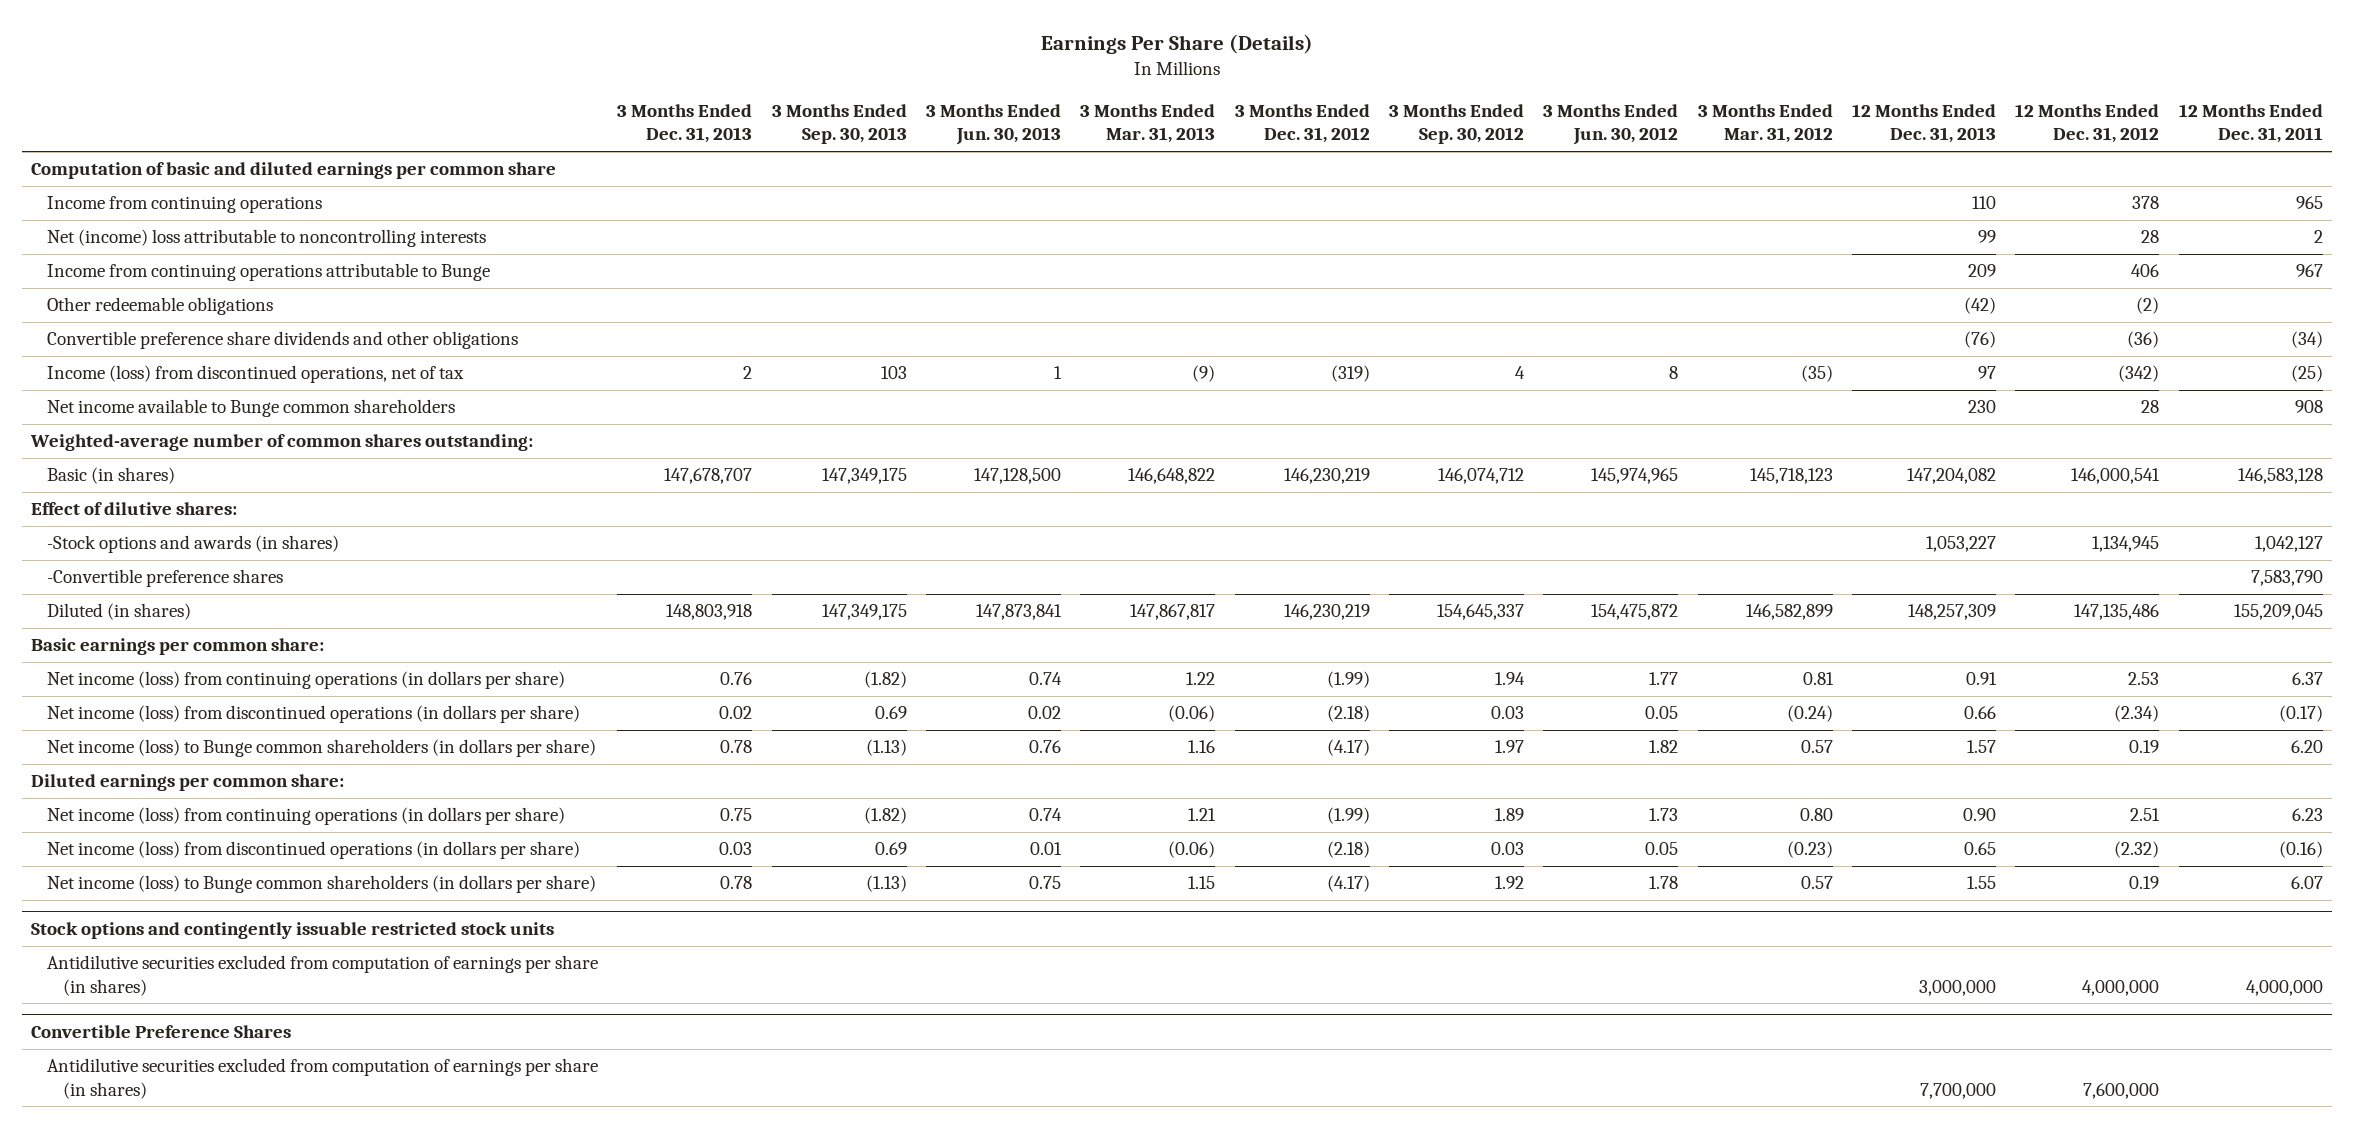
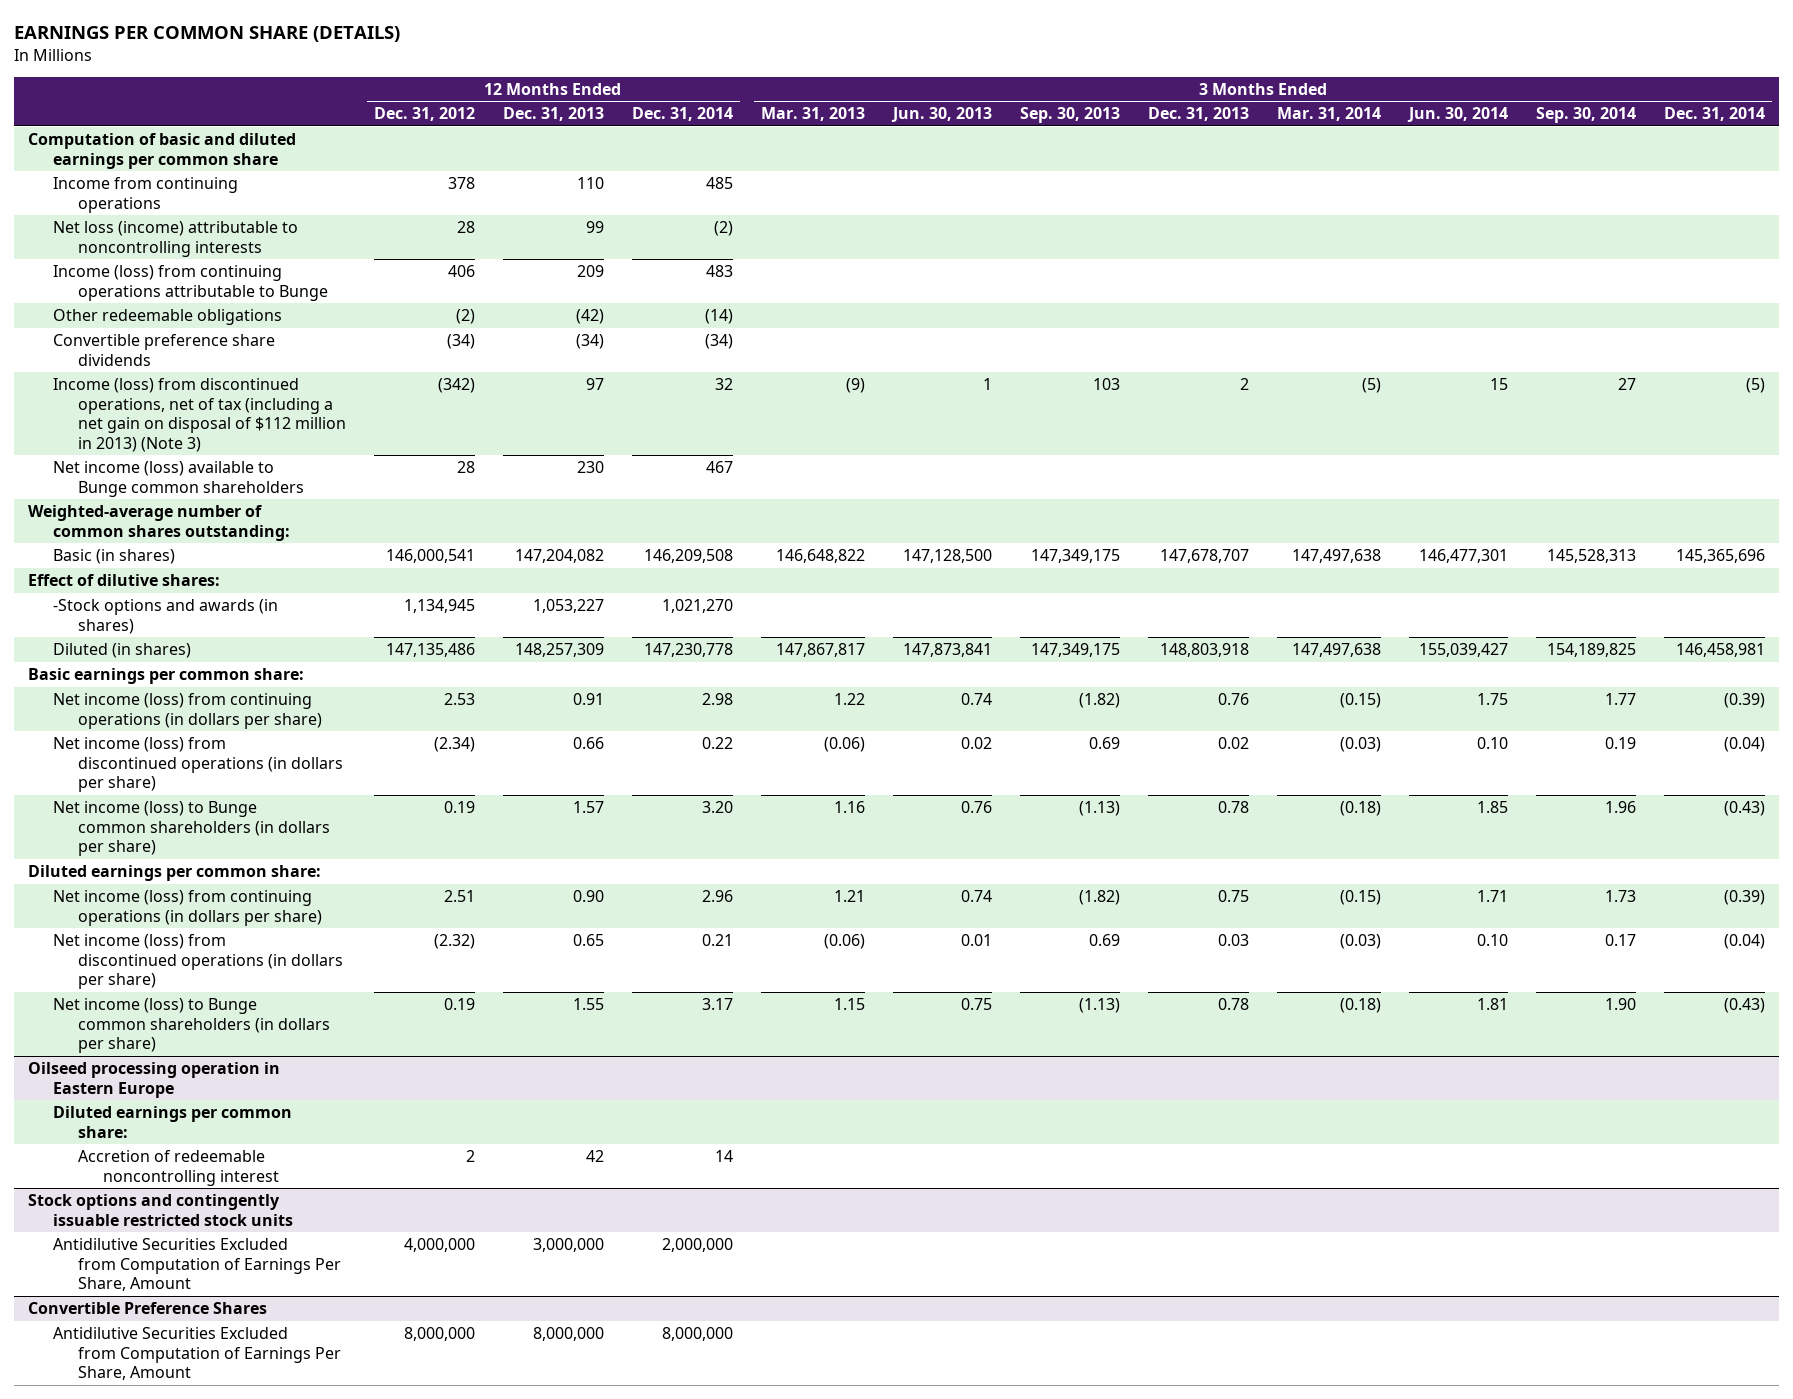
- Earnings Per Share (Details)
+ EARNINGS PER COMMON SHARE (DETAILS)
- | 3 Months Ended Dec. 31, 2013 | 3 Months Ended Sep. 30, 2013 | 3 Months Ended Jun. 30, 2013 | 3 Months Ended Mar. 31, 2013 | 3 Months Ended Dec. 31, 2012 | 3 Months Ended Sep. 30, 2012 | 3 Months Ended Jun. 30, 2012 | 3 Months Ended Mar. 31, 2012 | 12 Months Ended Dec. 31, 2013 | 12 Months Ended Dec. 31, 2012 | 12 Months Ended Dec. 31, 2011
+ | 12 Months Ended Dec. 31, 2012 | 12 Months Ended Dec. 31, 2013 | 12 Months Ended Dec. 31, 2014 | 3 Months Ended Mar. 31, 2013 | 3 Months Ended Jun. 30, 2013 | 3 Months Ended Sep. 30, 2013 | 3 Months Ended Dec. 31, 2013 | 3 Months Ended Mar. 31, 2014 | 3 Months Ended Jun. 30, 2014 | 3 Months Ended Sep. 30, 2014 | 3 Months Ended Dec. 31, 2014
- Net (income) loss attributable to noncontrolling interests | | | | | | | | | 99 | 28 | 2
- Income from continuing operations attributable to Bunge | | | | | | | | | 209 | 406 | 967
+ Net loss (income) attributable to noncontrolling interests | 28 | 99 | (2) | | | | | | | |
+ Income (loss) from continuing operations attributable to Bunge | 406 | 209 | 483 | | | | | | | |
- Convertible preference share dividends and other obligations | | | | | | | | | (76) | (36) | (34)
- Income (loss) from discontinued operations, net of tax | 2 | 103 | 1 | (9) | (319) | 4 | 8 | (35) | 97 | (342) | (25)
- Net income available to Bunge common shareholders | | | | | | | | | 230 | 28 | 908
+ Convertible preference share dividends | (34) | (34) | (34) | | | | | | | |
+ Income (loss) from discontinued operations, net of tax (including a net gain on disposal of $112 million in 2013) (Note 3) | (342) | 97 | 32 | (9) | 1 | 103 | 2 | (5) | 15 | 27 | (5)
+ Net income (loss) available to Bunge common shareholders | 28 | 230 | 467 | | | | | | | |
- -Convertible preference shares | | | | | | | | | | | 7,583,790
+ Oilseed processing operation in Eastern Europe
+ Diluted earnings per common share:
+ Accretion of redeemable noncontrolling interest | 2 | 42 | 14 | | | | | | | |
@ Stock options and contingently issuable restricted stock units
- Antidilutive securities excluded from computation of earnings per share (in shares) | | | | | | | | | 3,000,000 | 4,000,000 | 4,000,000
+ Antidilutive Securities Excluded from Computation of Earnings Per Share, Amount | 4,000,000 | 3,000,000 | 2,000,000 | | | | | | | |
@ Convertible Preference Shares
- Antidilutive securities excluded from computation of earnings per share (in shares) | | | | | | | | | 7,700,000 | 7,600,000 |
+ Antidilutive Securities Excluded from Computation of Earnings Per Share, Amount | 8,000,000 | 8,000,000 | 8,000,000 | | | | | | | |

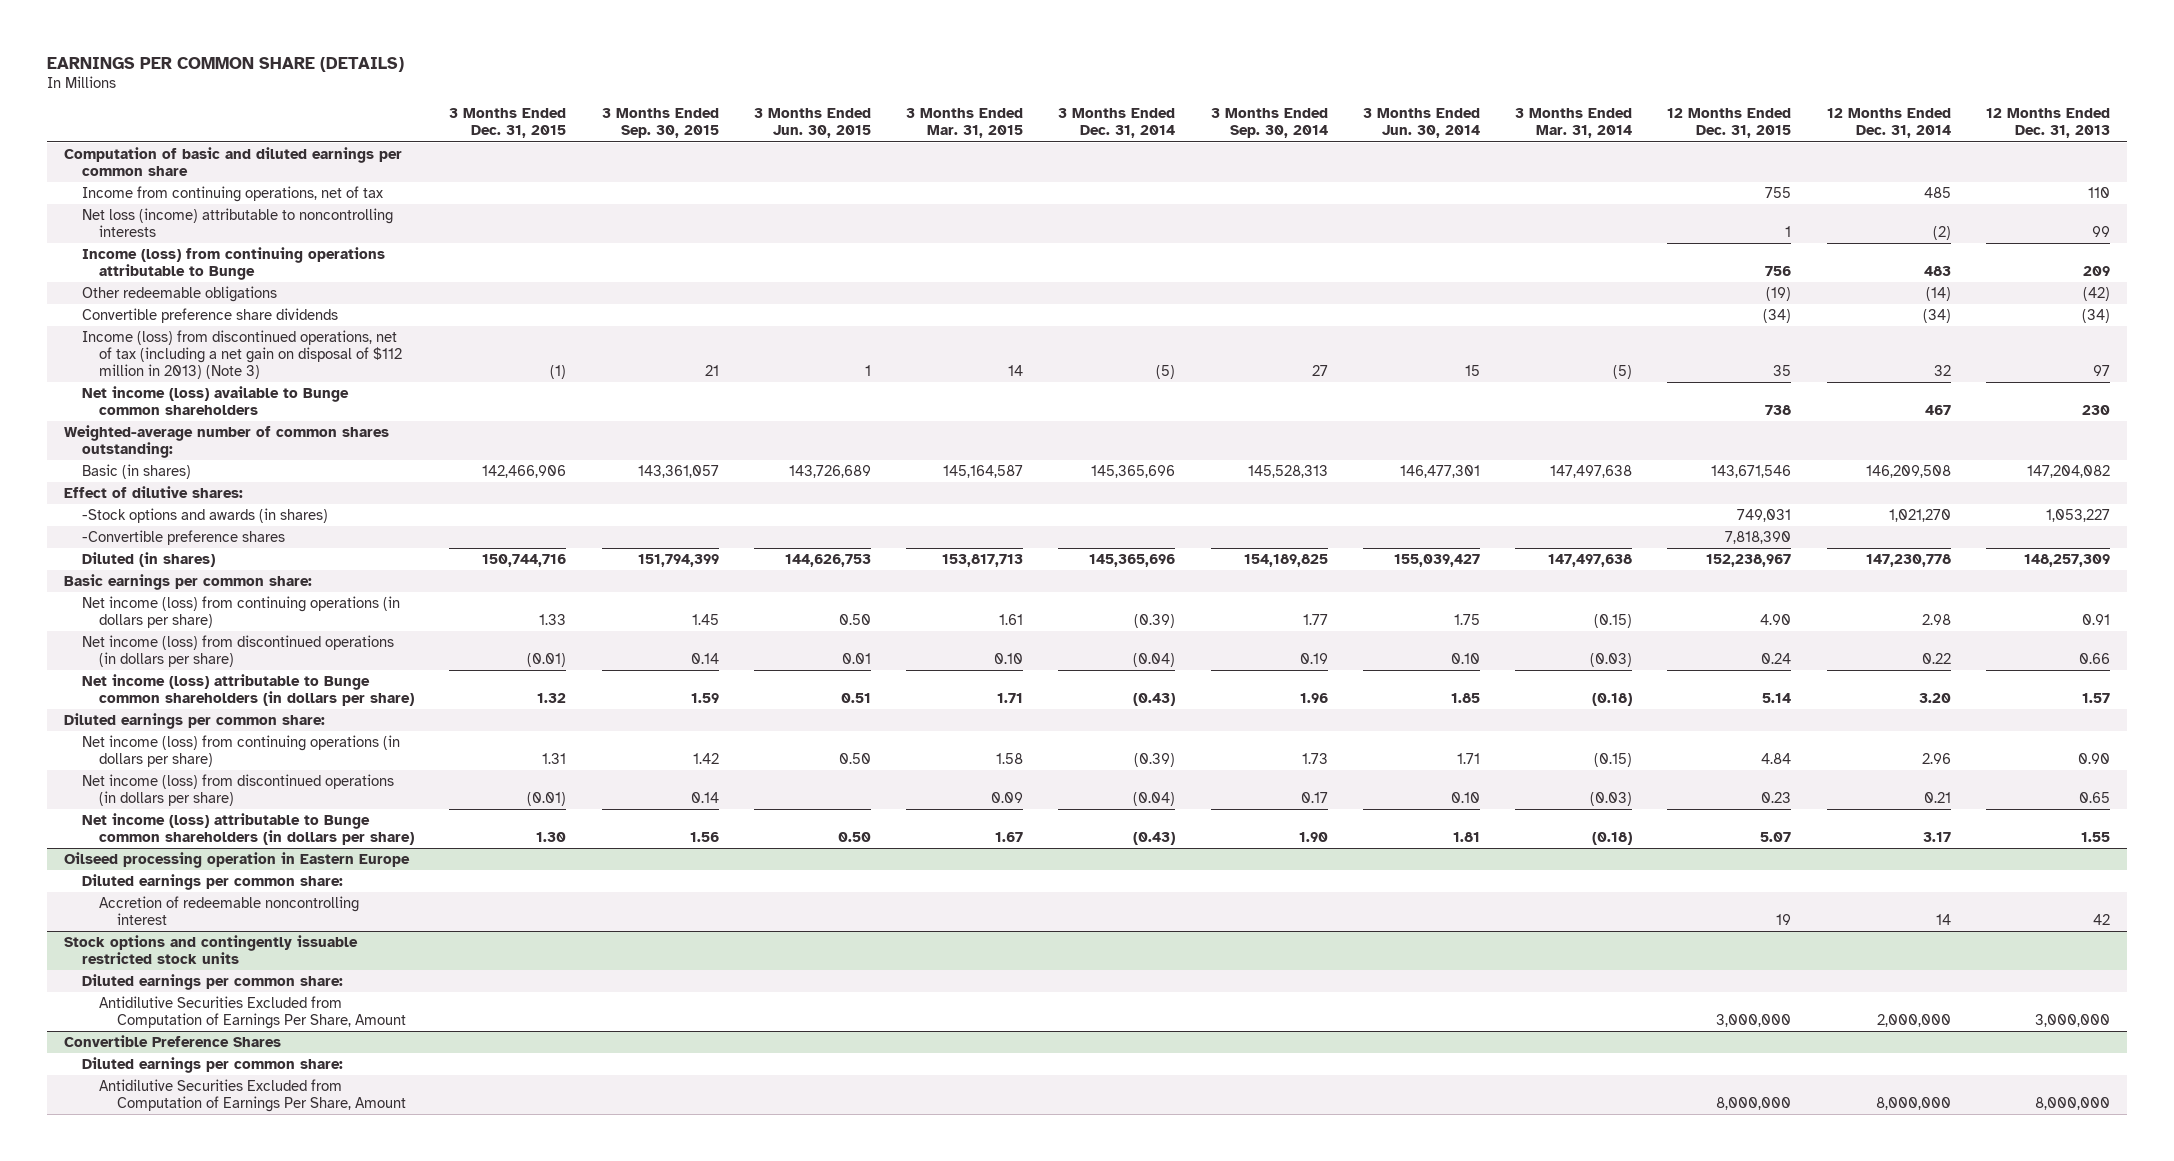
- | 12 Months Ended Dec. 31, 2012 | 12 Months Ended Dec. 31, 2013 | 12 Months Ended Dec. 31, 2014 | 3 Months Ended Mar. 31, 2013 | 3 Months Ended Jun. 30, 2013 | 3 Months Ended Sep. 30, 2013 | 3 Months Ended Dec. 31, 2013 | 3 Months Ended Mar. 31, 2014 | 3 Months Ended Jun. 30, 2014 | 3 Months Ended Sep. 30, 2014 | 3 Months Ended Dec. 31, 2014
+ | 3 Months Ended Dec. 31, 2015 | 3 Months Ended Sep. 30, 2015 | 3 Months Ended Jun. 30, 2015 | 3 Months Ended Mar. 31, 2015 | 3 Months Ended Dec. 31, 2014 | 3 Months Ended Sep. 30, 2014 | 3 Months Ended Jun. 30, 2014 | 3 Months Ended Mar. 31, 2014 | 12 Months Ended Dec. 31, 2015 | 12 Months Ended Dec. 31, 2014 | 12 Months Ended Dec. 31, 2013
- Income from continuing operations | 378 | 110 | 485 | | | | | | | |
+ Income from continuing operations, net of tax | | | | | | | | | 755 | 485 | 110
- Diluted (in shares) | 147,135,486 | 148,257,309 | 147,230,778 | 147,867,817 | 147,873,841 | 147,349,175 | 148,803,918 | 147,497,638 | 155,039,427 | 154,189,825 | 146,458,981
+ -Convertible preference shares | | | | | | | | | 7,818,390 | |
+ Diluted (in shares) | 150,744,716 | 151,794,399 | 144,626,753 | 153,817,713 | 145,365,696 | 154,189,825 | 155,039,427 | 147,497,638 | 152,238,967 | 147,230,778 | 148,257,309
- Net income (loss) to Bunge common shareholders (in dollars per share) | 0.19 | 1.57 | 3.20 | 1.16 | 0.76 | (1.13) | 0.78 | (0.18) | 1.85 | 1.96 | (0.43)
+ Net income (loss) attributable to Bunge common shareholders (in dollars per share) | 1.32 | 1.59 | 0.51 | 1.71 | (0.43) | 1.96 | 1.85 | (0.18) | 5.14 | 3.20 | 1.57
- Net income (loss) to Bunge common shareholders (in dollars per share) | 0.19 | 1.55 | 3.17 | 1.15 | 0.75 | (1.13) | 0.78 | (0.18) | 1.81 | 1.90 | (0.43)
+ Net income (loss) attributable to Bunge common shareholders (in dollars per share) | 1.30 | 1.56 | 0.50 | 1.67 | (0.43) | 1.90 | 1.81 | (0.18) | 5.07 | 3.17 | 1.55
@ Stock options and contingently issuable restricted stock units
+ Diluted earnings per common share:
@ Convertible Preference Shares
+ Diluted earnings per common share:

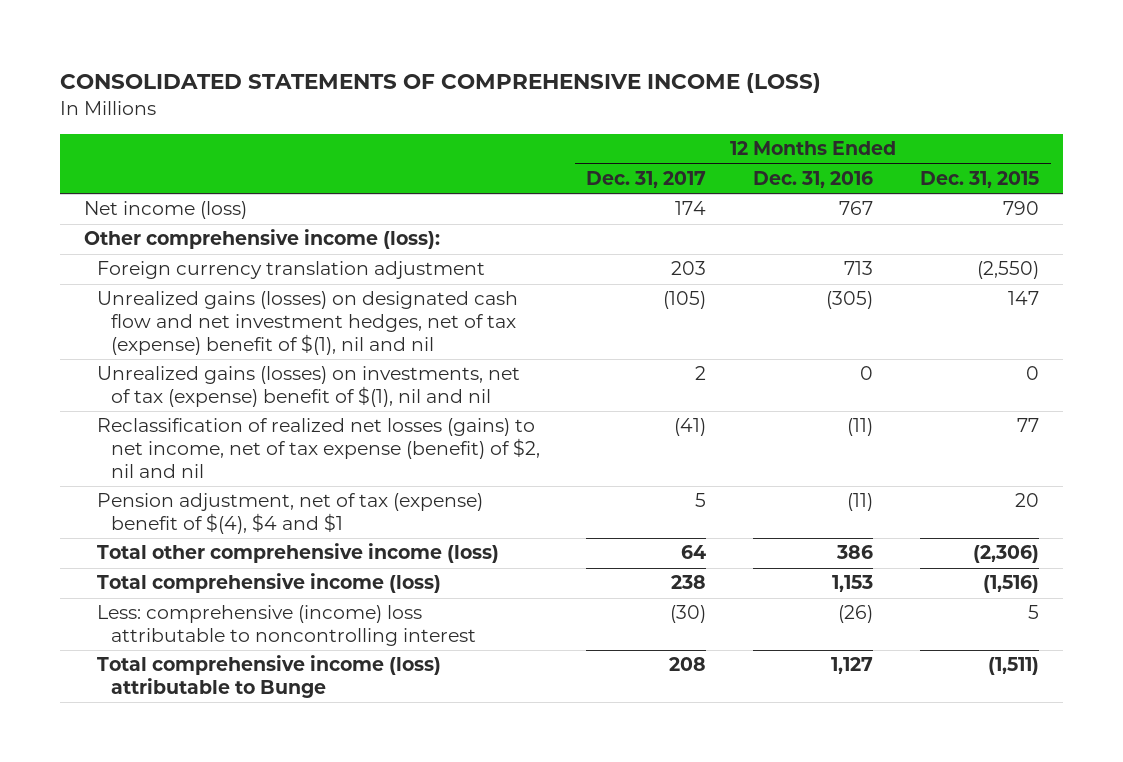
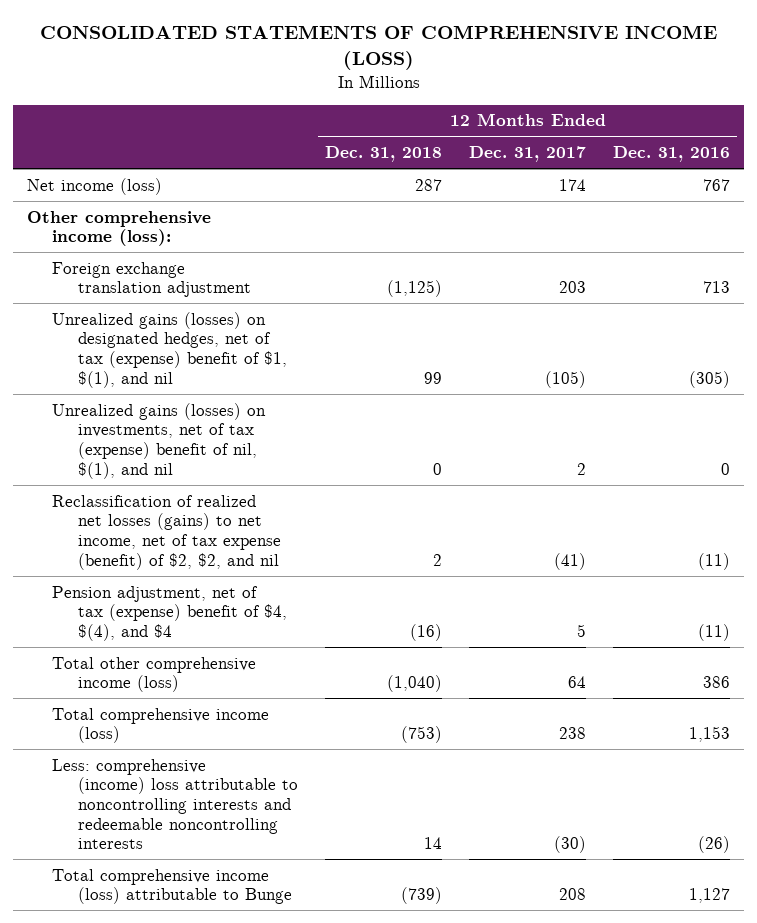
- | 12 Months Ended Dec. 31, 2017 | 12 Months Ended Dec. 31, 2016 | 12 Months Ended Dec. 31, 2015
+ | 12 Months Ended Dec. 31, 2018 | 12 Months Ended Dec. 31, 2017 | 12 Months Ended Dec. 31, 2016
- Foreign currency translation adjustment | 203 | 713 | (2,550)
- Unrealized gains (losses) on designated cash flow and net investment hedges, net of tax (expense) benefit of $(1), nil and nil | (105) | (305) | 147
- Unrealized gains (losses) on investments, net of tax (expense) benefit of $(1), nil and nil | 2 | 0 | 0
- Reclassification of realized net losses (gains) to net income, net of tax expense (benefit) of $2, nil and nil | (41) | (11) | 77
- Pension adjustment, net of tax (expense) benefit of $(4), $4 and $1 | 5 | (11) | 20
+ Foreign exchange translation adjustment | (1,125) | 203 | 713
+ Unrealized gains (losses) on designated hedges, net of tax (expense) benefit of $1, $(1), and nil | 99 | (105) | (305)
+ Unrealized gains (losses) on investments, net of tax (expense) benefit of nil, $(1), and nil | 0 | 2 | 0
+ Reclassification of realized net losses (gains) to net income, net of tax expense (benefit) of $2, $2, and nil | 2 | (41) | (11)
+ Pension adjustment, net of tax (expense) benefit of $4, $(4), and $4 | (16) | 5 | (11)
- Less: comprehensive (income) loss attributable to noncontrolling interest | (30) | (26) | 5
+ Less: comprehensive (income) loss attributable to noncontrolling interests and redeemable noncontrolling interests | 14 | (30) | (26)

